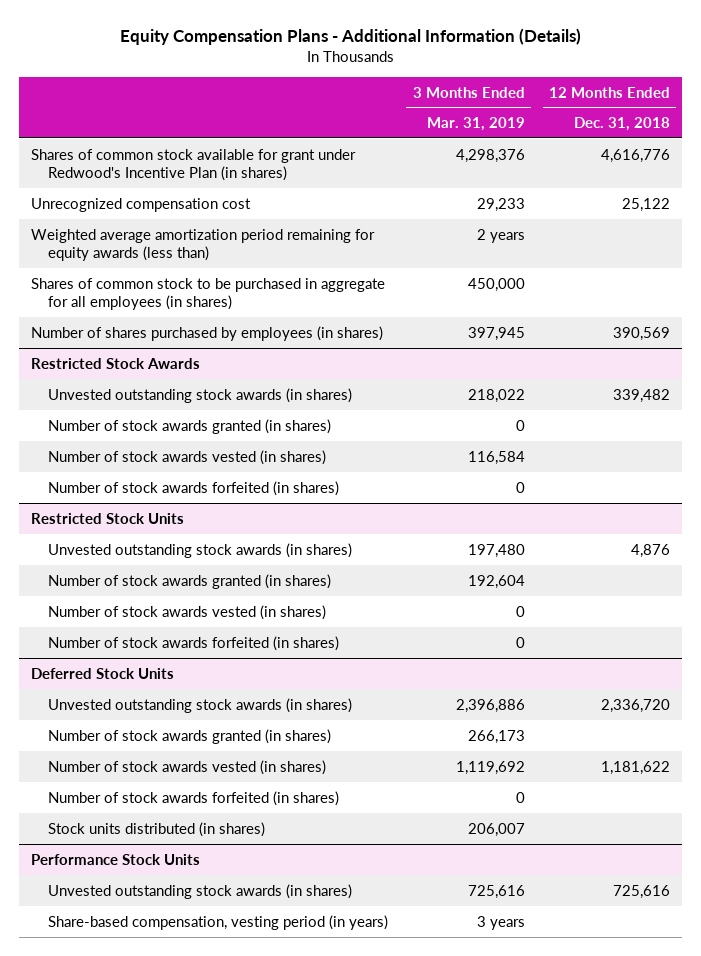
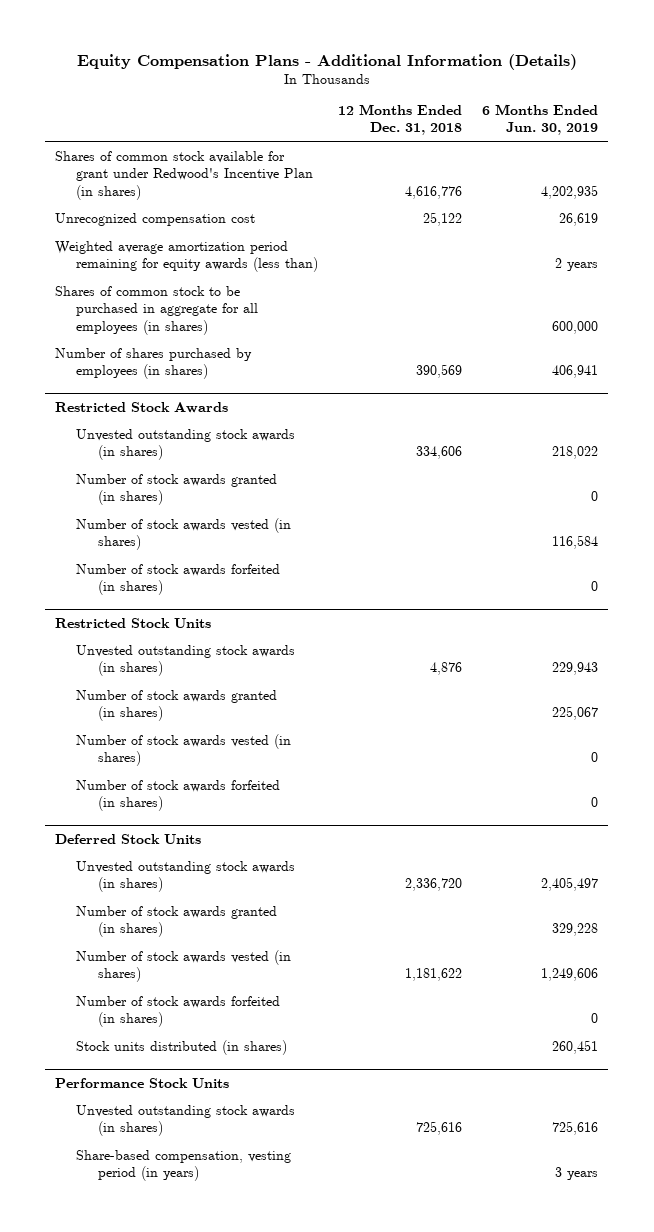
- | 3 Months Ended Mar. 31, 2019 | 12 Months Ended Dec. 31, 2018
+ | 12 Months Ended Dec. 31, 2018 | 6 Months Ended Jun. 30, 2019
@ Restricted Stock Awards
- Unvested outstanding stock awards (in shares) | 218,022 | 339,482
+ Unvested outstanding stock awards (in shares) | 334,606 | 218,022

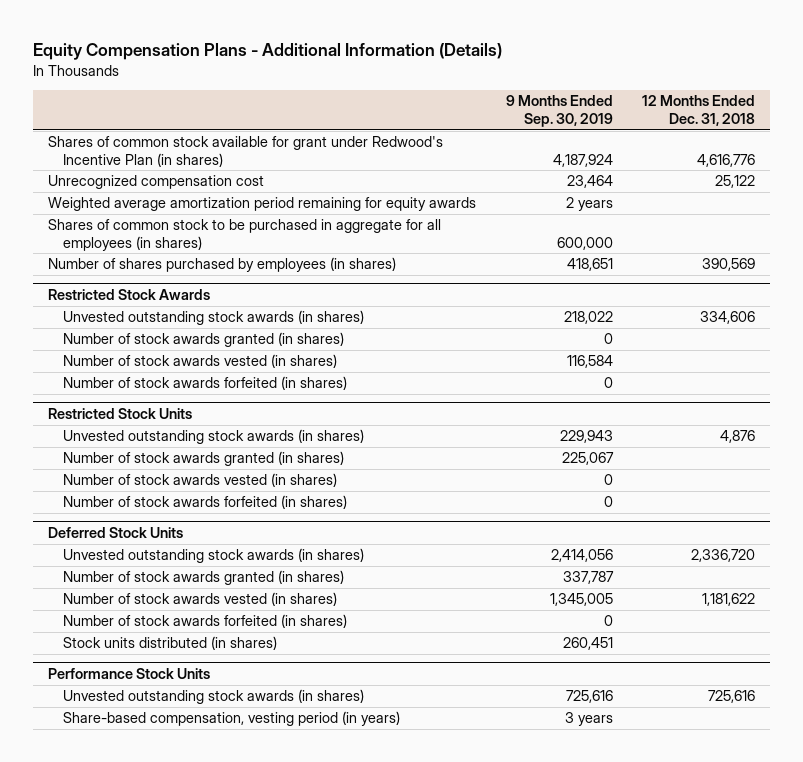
- | 12 Months Ended Dec. 31, 2018 | 6 Months Ended Jun. 30, 2019
+ | 9 Months Ended Sep. 30, 2019 | 12 Months Ended Dec. 31, 2018
- Weighted average amortization period remaining for equity awards (less than) | | 2 years
+ Weighted average amortization period remaining for equity awards | 2 years |

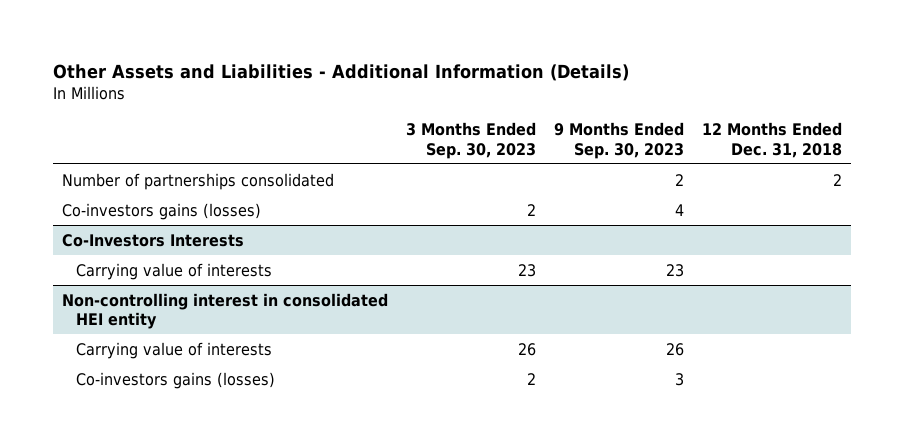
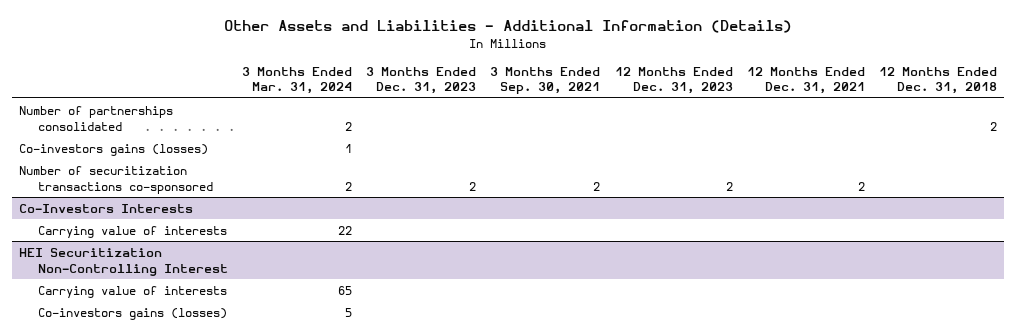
- | 3 Months Ended Sep. 30, 2023 | 9 Months Ended Sep. 30, 2023 | 12 Months Ended Dec. 31, 2018
+ | 3 Months Ended Mar. 31, 2024 | 3 Months Ended Dec. 31, 2023 | 3 Months Ended Sep. 30, 2021 | 12 Months Ended Dec. 31, 2023 | 12 Months Ended Dec. 31, 2021 | 12 Months Ended Dec. 31, 2018
+ Number of securitization transactions co-sponsored | 2 | 2 | 2 | 2 | 2 |
- Non-controlling interest in consolidated HEI entity
+ HEI Securitization Non-Controlling Interest

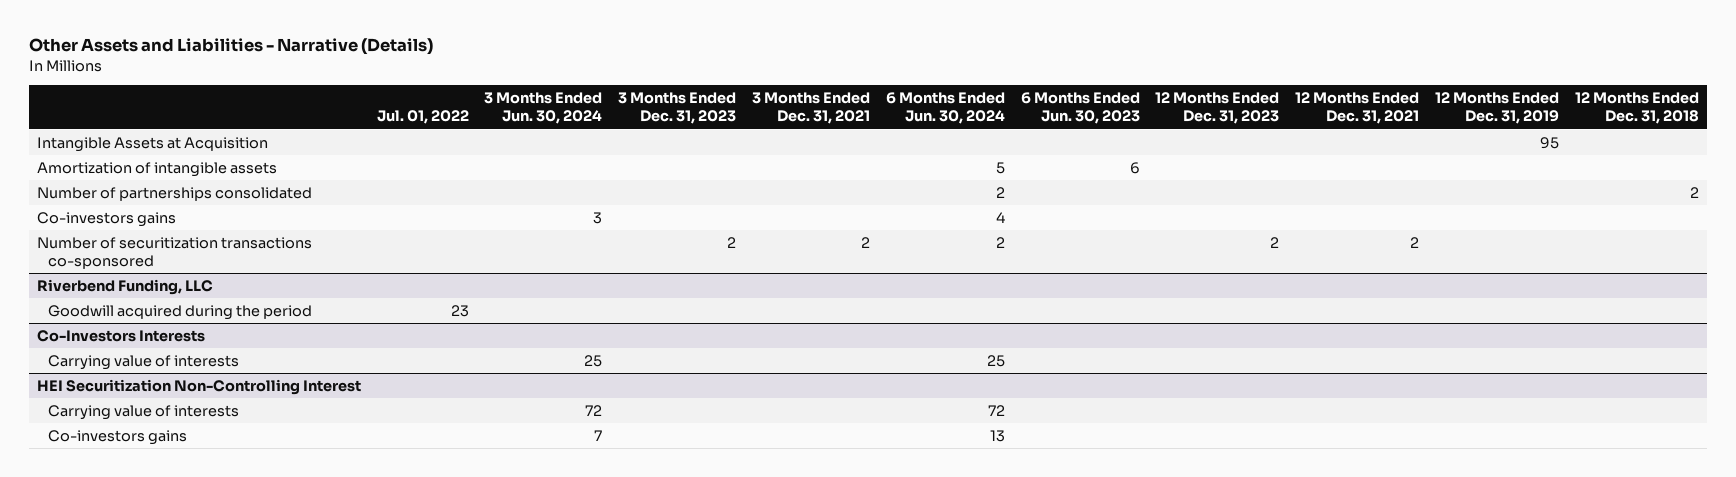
- Other Assets and Liabilities - Additional Information (Details)
+ Other Assets and Liabilities - Narrative (Details)
- | 3 Months Ended Mar. 31, 2024 | 3 Months Ended Dec. 31, 2023 | 3 Months Ended Sep. 30, 2021 | 12 Months Ended Dec. 31, 2023 | 12 Months Ended Dec. 31, 2021 | 12 Months Ended Dec. 31, 2018
+ | Jul. 01, 2022 | 3 Months Ended Jun. 30, 2024 | 3 Months Ended Dec. 31, 2023 | 3 Months Ended Dec. 31, 2021 | 6 Months Ended Jun. 30, 2024 | 6 Months Ended Jun. 30, 2023 | 12 Months Ended Dec. 31, 2023 | 12 Months Ended Dec. 31, 2021 | 12 Months Ended Dec. 31, 2019 | 12 Months Ended Dec. 31, 2018
+ Intangible Assets at Acquisition | | | | | | | | | 95 |
+ Amortization of intangible assets | | | | | 5 | 6 | | | |
- Co-investors gains (losses) | 1 | | | | |
+ Co-investors gains | | 3 | | | 4 | | | | |
+ Riverbend Funding, LLC
+ Goodwill acquired during the period | 23 | | | | | | | | |
@ HEI Securitization Non-Controlling Interest
- Co-investors gains (losses) | 5 | | | | |
+ Co-investors gains | | 7 | | | 13 | | | | |

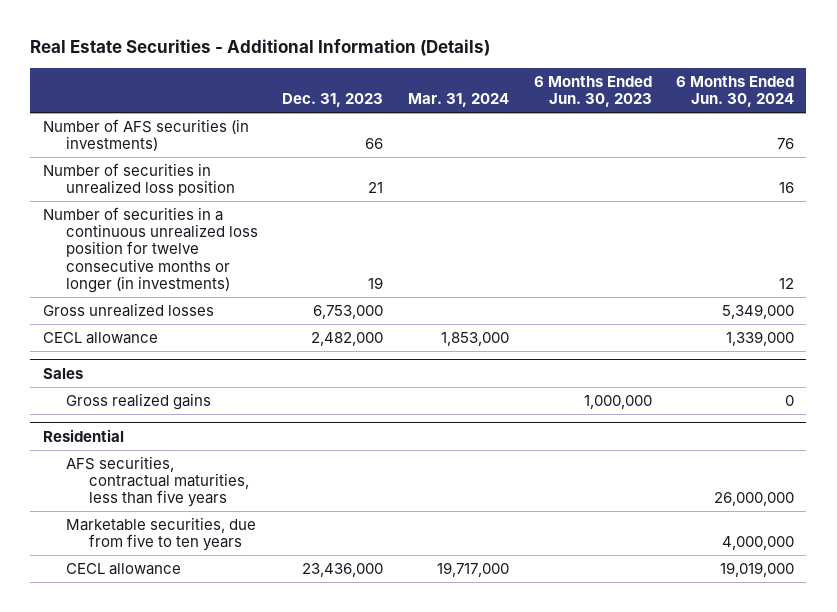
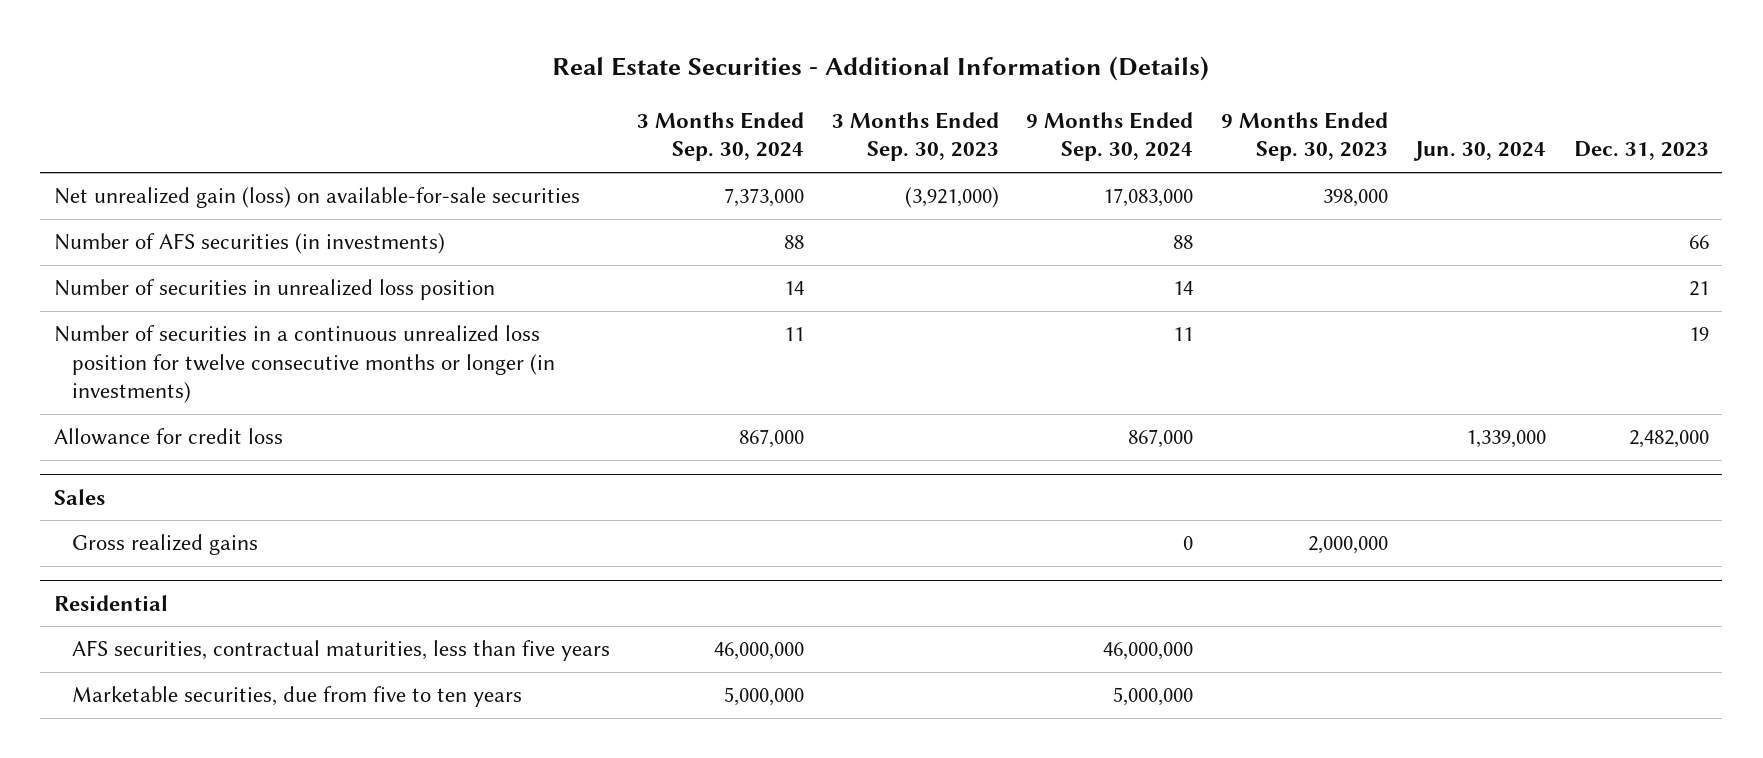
- | Dec. 31, 2023 | Mar. 31, 2024 | 6 Months Ended Jun. 30, 2023 | 6 Months Ended Jun. 30, 2024
+ | 3 Months Ended Sep. 30, 2024 | 3 Months Ended Sep. 30, 2023 | 9 Months Ended Sep. 30, 2024 | 9 Months Ended Sep. 30, 2023 | Jun. 30, 2024 | Dec. 31, 2023
+ Net unrealized gain (loss) on available-for-sale securities | 7,373,000 | (3,921,000) | 17,083,000 | 398,000 | |
- Gross unrealized losses | 6,753,000 | | | 5,349,000
- CECL allowance | 2,482,000 | 1,853,000 | | 1,339,000
+ Allowance for credit loss | 867,000 | | 867,000 | | 1,339,000 | 2,482,000
@ Residential
- CECL allowance | 23,436,000 | 19,717,000 | | 19,019,000

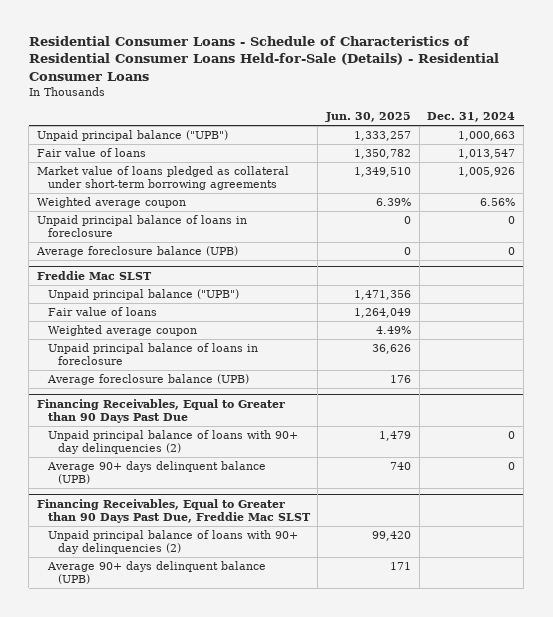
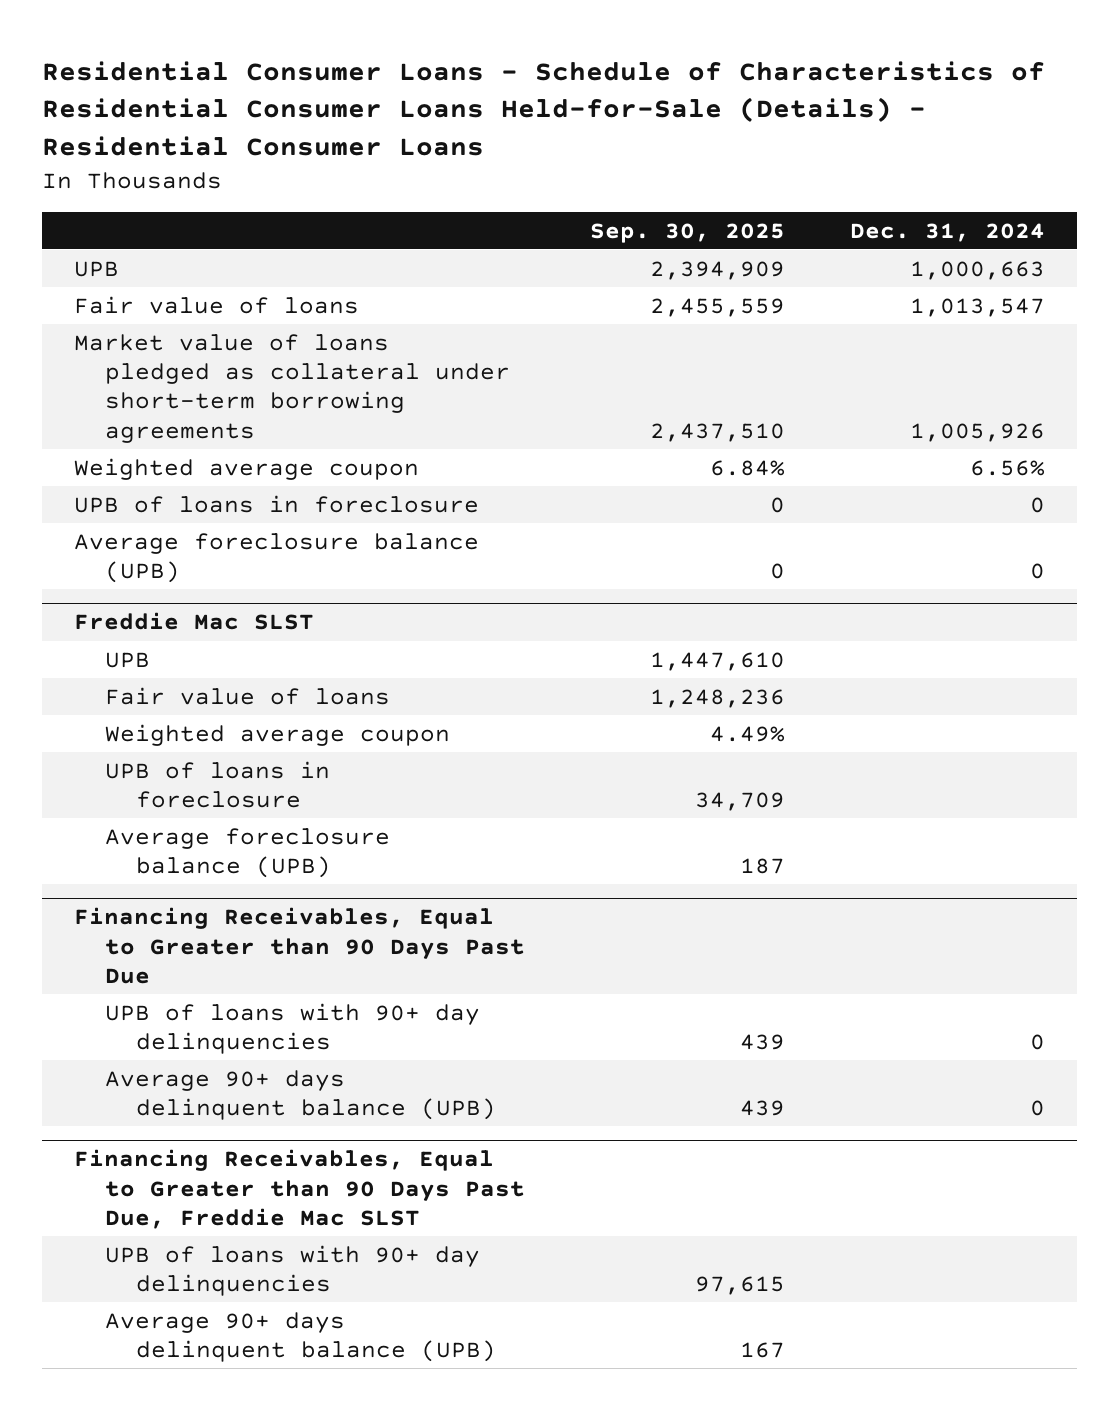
- | Jun. 30, 2025 | Dec. 31, 2024
+ | Sep. 30, 2025 | Dec. 31, 2024
- Unpaid principal balance ("UPB") | 1,333,257 | 1,000,663
+ UPB | 2,394,909 | 1,000,663
- Unpaid principal balance of loans in foreclosure | 0 | 0
+ UPB of loans in foreclosure | 0 | 0
@ Freddie Mac SLST
- Unpaid principal balance ("UPB") | 1,471,356 |
+ UPB | 1,447,610 |
- Unpaid principal balance of loans in foreclosure | 36,626 |
+ UPB of loans in foreclosure | 34,709 |
@ Financing Receivables, Equal to Greater than 90 Days Past Due
- Unpaid principal balance of loans with 90+ day delinquencies (2) | 1,479 | 0
+ UPB of loans with 90+ day delinquencies | 439 | 0
@ Financing Receivables, Equal to Greater than 90 Days Past Due, Freddie Mac SLST
- Unpaid principal balance of loans with 90+ day delinquencies (2) | 99,420 |
+ UPB of loans with 90+ day delinquencies | 97,615 |

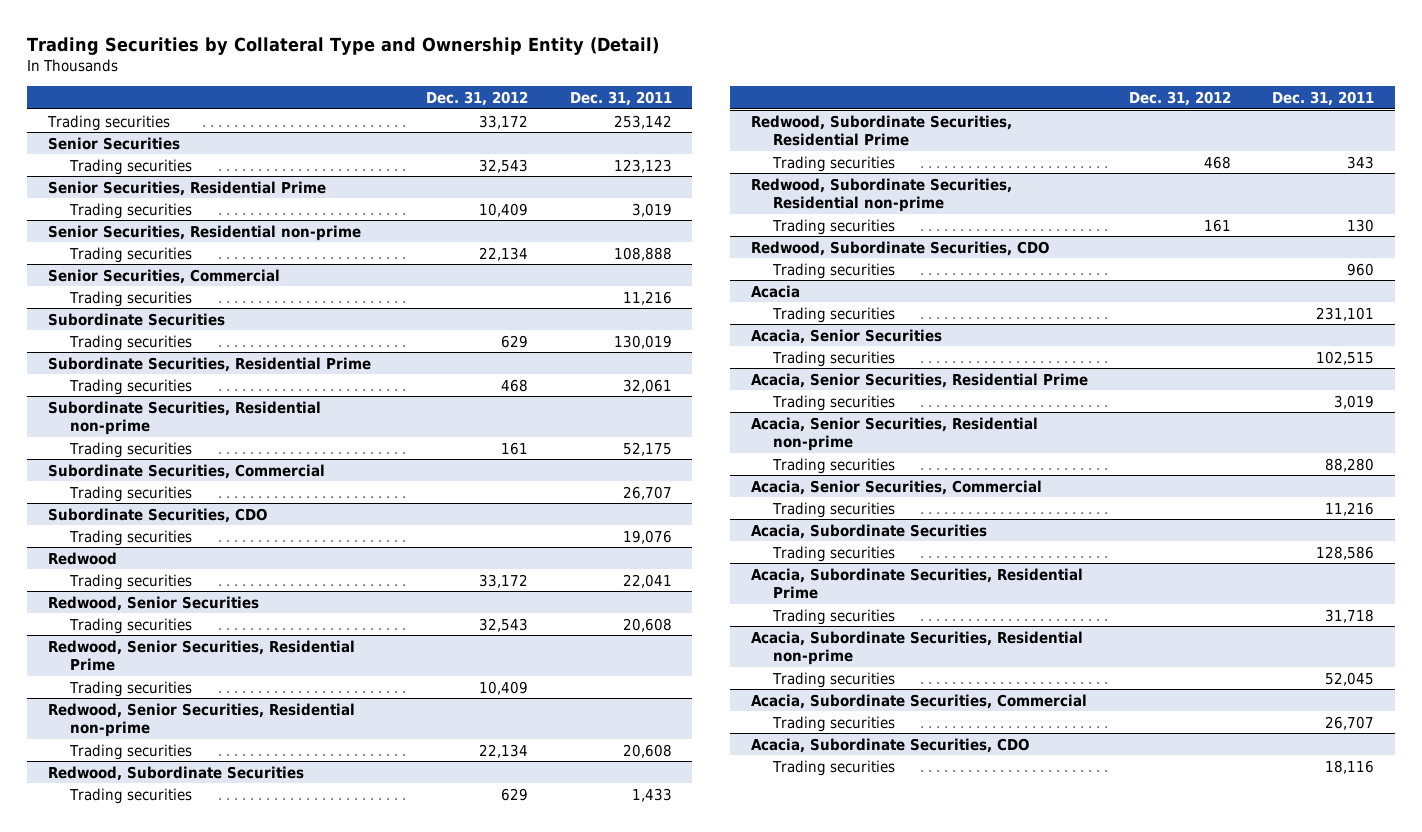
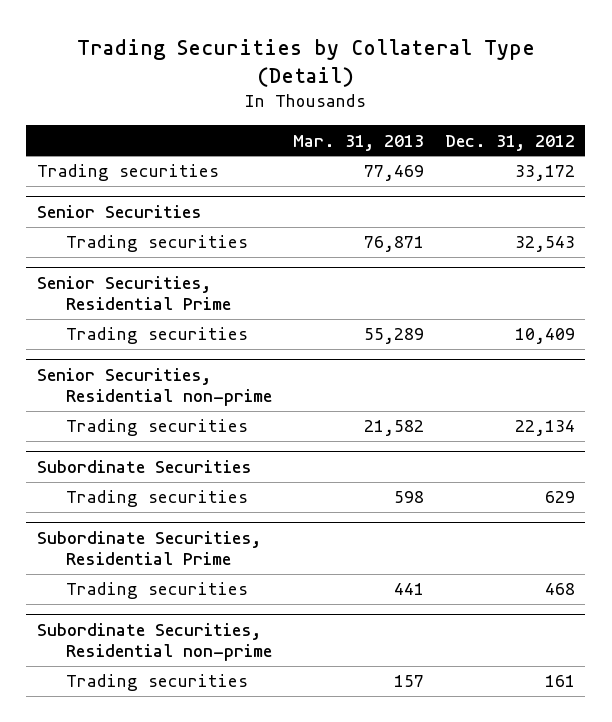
- Trading Securities by Collateral Type and Ownership Entity (Detail)
+ Trading Securities by Collateral Type (Detail)
- | Dec. 31, 2012 | Dec. 31, 2011
+ | Mar. 31, 2013 | Dec. 31, 2012
- Senior Securities, Commercial
- Trading securities | | 11,216
- Subordinate Securities, Commercial
- Trading securities | | 26,707
- Subordinate Securities, CDO
- Trading securities | | 19,076
- Redwood
- Trading securities | 33,172 | 22,041
- Redwood, Senior Securities
- Trading securities | 32,543 | 20,608
- Redwood, Senior Securities, Residential Prime
- Trading securities | 10,409 |
- Redwood, Senior Securities, Residential non-prime
- Trading securities | 22,134 | 20,608
- Redwood, Subordinate Securities
- Trading securities | 629 | 1,433
- Redwood, Subordinate Securities, Residential Prime
- Trading securities | 468 | 343
- Redwood, Subordinate Securities, Residential non-prime
- Trading securities | 161 | 130
- Redwood, Subordinate Securities, CDO
- Trading securities | | 960
- Acacia
- Trading securities | | 231,101
- Acacia, Senior Securities
- Trading securities | | 102,515
- Acacia, Senior Securities, Residential Prime
- Trading securities | | 3,019
- Acacia, Senior Securities, Residential non-prime
- Trading securities | | 88,280
- Acacia, Senior Securities, Commercial
- Trading securities | | 11,216
- Acacia, Subordinate Securities
- Trading securities | | 128,586
- Acacia, Subordinate Securities, Residential Prime
- Trading securities | | 31,718
- Acacia, Subordinate Securities, Residential non-prime
- Trading securities | | 52,045
- Acacia, Subordinate Securities, Commercial
- Trading securities | | 26,707
- Acacia, Subordinate Securities, CDO
- Trading securities | | 18,116

